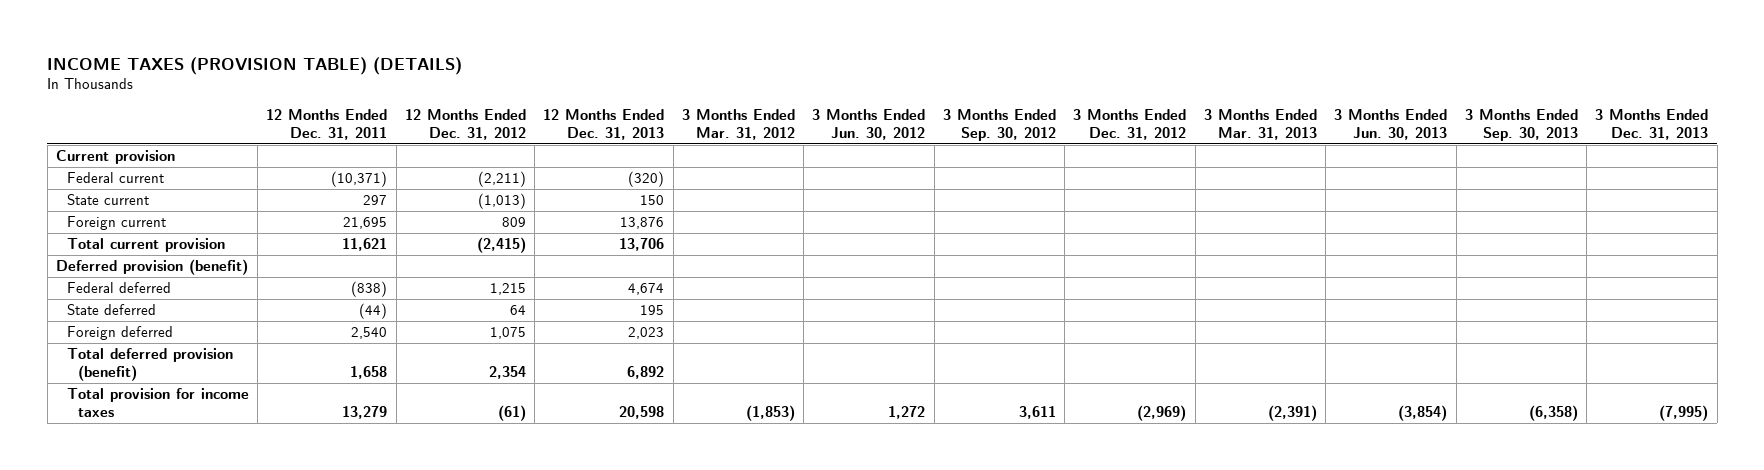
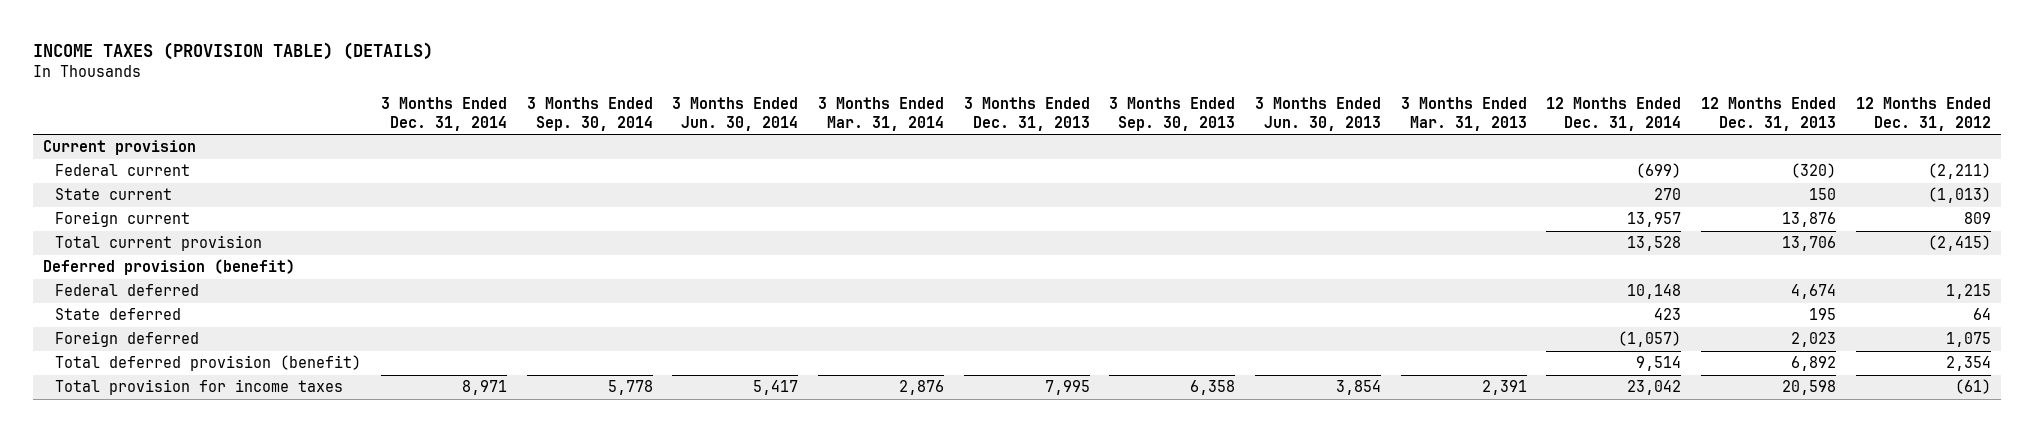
- | 12 Months Ended Dec. 31, 2011 | 12 Months Ended Dec. 31, 2012 | 12 Months Ended Dec. 31, 2013 | 3 Months Ended Mar. 31, 2012 | 3 Months Ended Jun. 30, 2012 | 3 Months Ended Sep. 30, 2012 | 3 Months Ended Dec. 31, 2012 | 3 Months Ended Mar. 31, 2013 | 3 Months Ended Jun. 30, 2013 | 3 Months Ended Sep. 30, 2013 | 3 Months Ended Dec. 31, 2013
+ | 3 Months Ended Dec. 31, 2014 | 3 Months Ended Sep. 30, 2014 | 3 Months Ended Jun. 30, 2014 | 3 Months Ended Mar. 31, 2014 | 3 Months Ended Dec. 31, 2013 | 3 Months Ended Sep. 30, 2013 | 3 Months Ended Jun. 30, 2013 | 3 Months Ended Mar. 31, 2013 | 12 Months Ended Dec. 31, 2014 | 12 Months Ended Dec. 31, 2013 | 12 Months Ended Dec. 31, 2012
- Total provision for income taxes | 13,279 | (61) | 20,598 | (1,853) | 1,272 | 3,611 | (2,969) | (2,391) | (3,854) | (6,358) | (7,995)
+ Total provision for income taxes | 8,971 | 5,778 | 5,417 | 2,876 | 7,995 | 6,358 | 3,854 | 2,391 | 23,042 | 20,598 | (61)

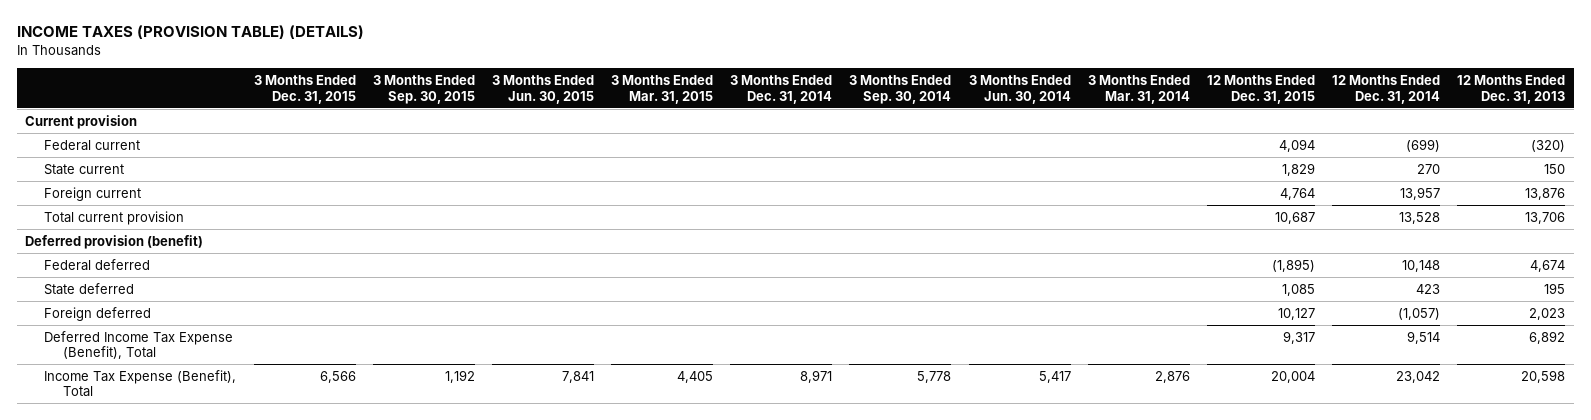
- | 3 Months Ended Dec. 31, 2014 | 3 Months Ended Sep. 30, 2014 | 3 Months Ended Jun. 30, 2014 | 3 Months Ended Mar. 31, 2014 | 3 Months Ended Dec. 31, 2013 | 3 Months Ended Sep. 30, 2013 | 3 Months Ended Jun. 30, 2013 | 3 Months Ended Mar. 31, 2013 | 12 Months Ended Dec. 31, 2014 | 12 Months Ended Dec. 31, 2013 | 12 Months Ended Dec. 31, 2012
+ | 3 Months Ended Dec. 31, 2015 | 3 Months Ended Sep. 30, 2015 | 3 Months Ended Jun. 30, 2015 | 3 Months Ended Mar. 31, 2015 | 3 Months Ended Dec. 31, 2014 | 3 Months Ended Sep. 30, 2014 | 3 Months Ended Jun. 30, 2014 | 3 Months Ended Mar. 31, 2014 | 12 Months Ended Dec. 31, 2015 | 12 Months Ended Dec. 31, 2014 | 12 Months Ended Dec. 31, 2013
- Total deferred provision (benefit) | | | | | | | | | 9,514 | 6,892 | 2,354
- Total provision for income taxes | 8,971 | 5,778 | 5,417 | 2,876 | 7,995 | 6,358 | 3,854 | 2,391 | 23,042 | 20,598 | (61)
+ Deferred Income Tax Expense (Benefit), Total | | | | | | | | | 9,317 | 9,514 | 6,892
+ Income Tax Expense (Benefit), Total | 6,566 | 1,192 | 7,841 | 4,405 | 8,971 | 5,778 | 5,417 | 2,876 | 20,004 | 23,042 | 20,598

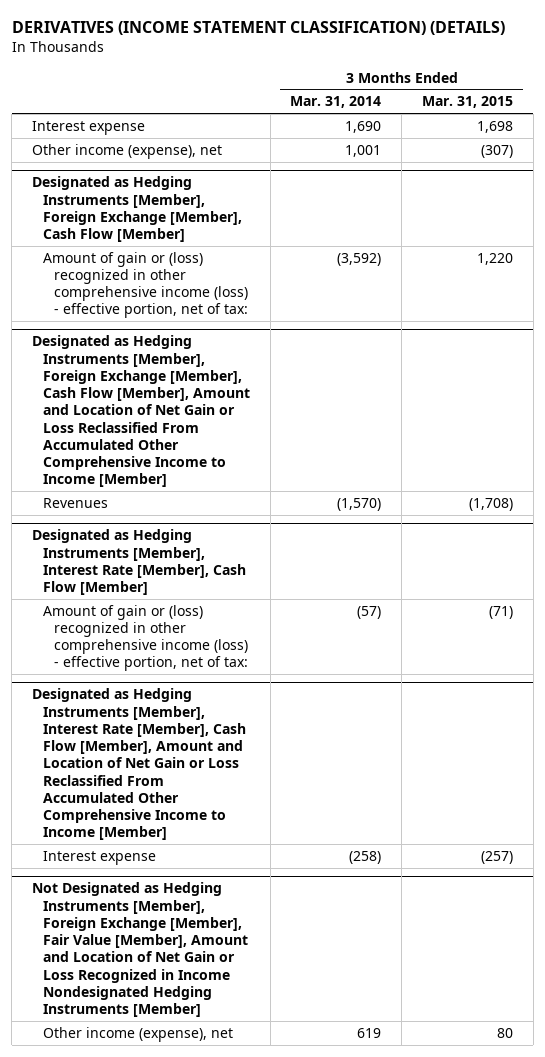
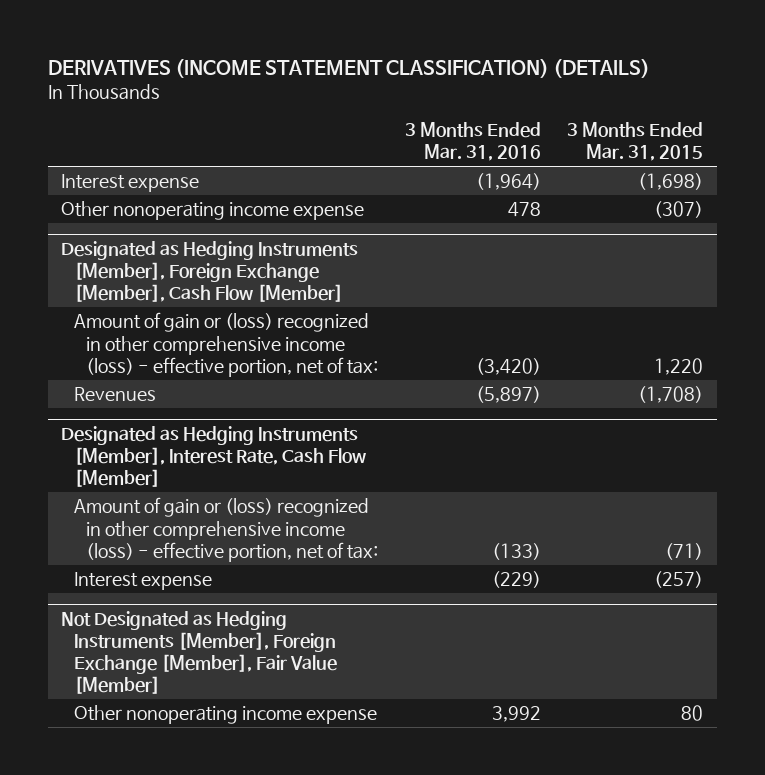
- | 3 Months Ended Mar. 31, 2014 | 3 Months Ended Mar. 31, 2015
+ | 3 Months Ended Mar. 31, 2016 | 3 Months Ended Mar. 31, 2015
- Interest expense | 1,690 | 1,698
- Other income (expense), net | 1,001 | (307)
+ Interest expense | (1,964) | (1,698)
+ Other nonoperating income expense | 478 | (307)
- Designated as Hedging Instruments [Member], Foreign Exchange [Member], Cash Flow [Member], Amount and Location of Net Gain or Loss Reclassified From Accumulated Other Comprehensive Income to Income [Member]
- Designated as Hedging Instruments [Member], Interest Rate [Member], Cash Flow [Member]
+ Designated as Hedging Instruments [Member], Interest Rate, Cash Flow [Member]
- Designated as Hedging Instruments [Member], Interest Rate [Member], Cash Flow [Member], Amount and Location of Net Gain or Loss Reclassified From Accumulated Other Comprehensive Income to Income [Member]
- Not Designated as Hedging Instruments [Member], Foreign Exchange [Member], Fair Value [Member], Amount and Location of Net Gain or Loss Recognized in Income Nondesignated Hedging Instruments [Member]
- Other income (expense), net | 619 | 80
+ Not Designated as Hedging Instruments [Member], Foreign Exchange [Member], Fair Value [Member]
+ Other nonoperating income expense | 3,992 | 80

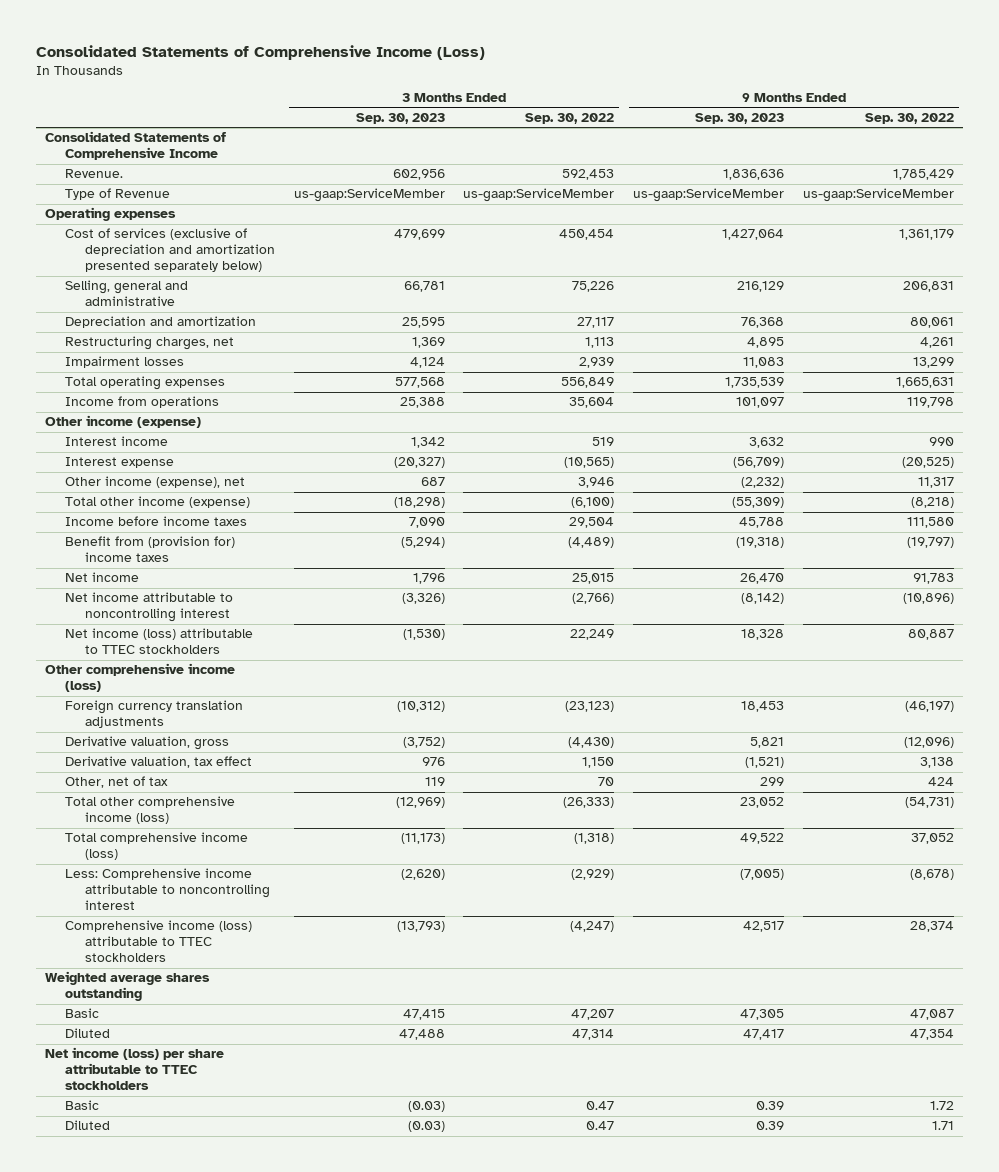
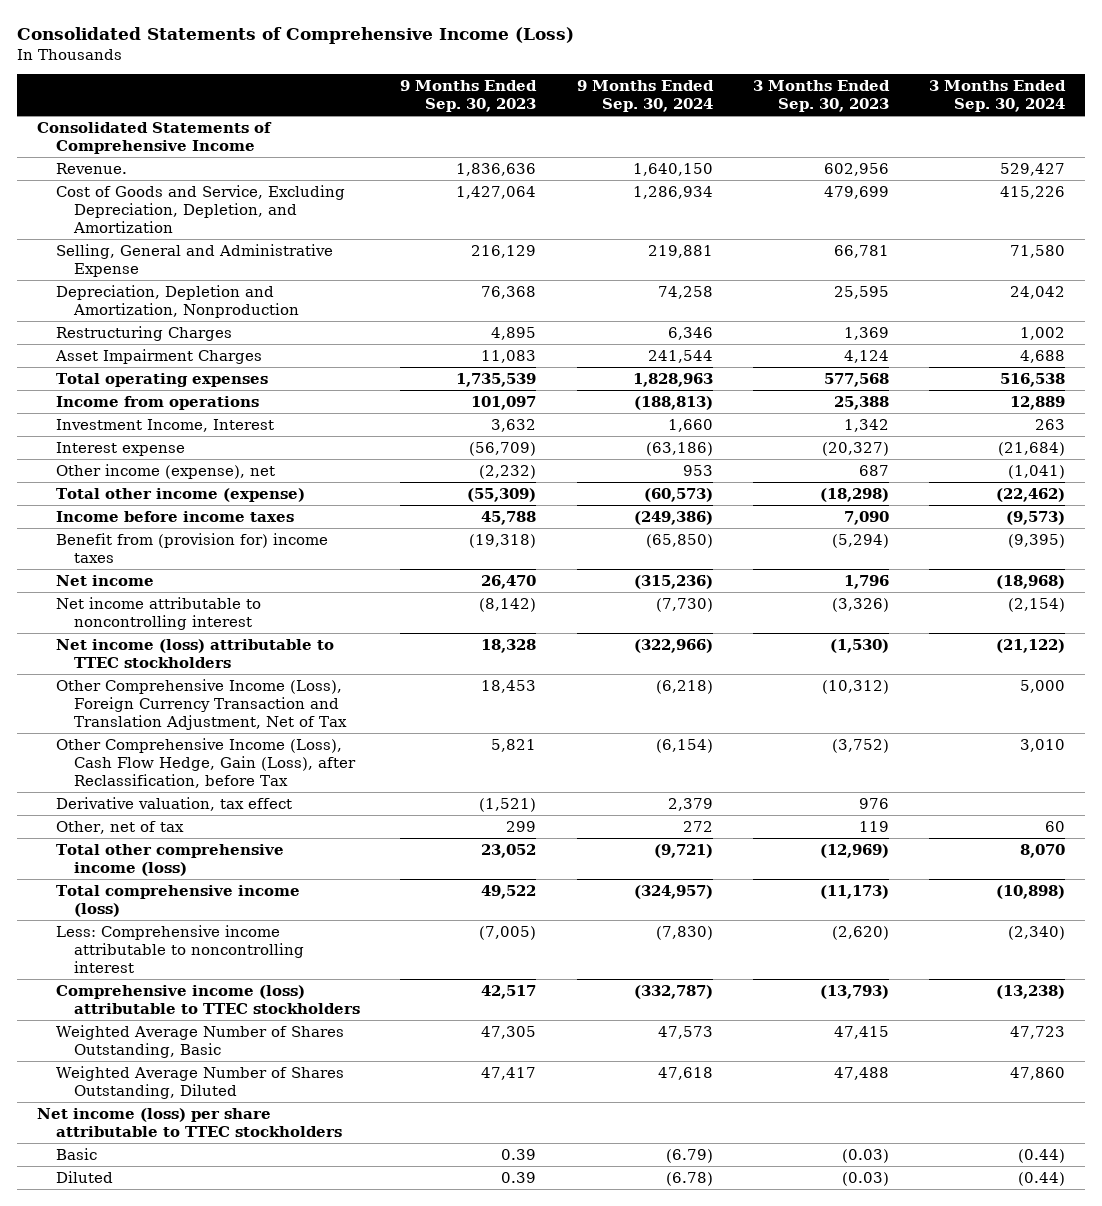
- | 3 Months Ended Sep. 30, 2023 | 3 Months Ended Sep. 30, 2022 | 9 Months Ended Sep. 30, 2023 | 9 Months Ended Sep. 30, 2022
+ | 9 Months Ended Sep. 30, 2023 | 9 Months Ended Sep. 30, 2024 | 3 Months Ended Sep. 30, 2023 | 3 Months Ended Sep. 30, 2024
- Type of Revenue | us-gaap:ServiceMember | us-gaap:ServiceMember | us-gaap:ServiceMember | us-gaap:ServiceMember
- Operating expenses
- Cost of services (exclusive of depreciation and amortization presented separately below) | 479,699 | 450,454 | 1,427,064 | 1,361,179
- Selling, general and administrative | 66,781 | 75,226 | 216,129 | 206,831
- Depreciation and amortization | 25,595 | 27,117 | 76,368 | 80,061
- Restructuring charges, net | 1,369 | 1,113 | 4,895 | 4,261
- Impairment losses | 4,124 | 2,939 | 11,083 | 13,299
+ Cost of Goods and Service, Excluding Depreciation, Depletion, and Amortization | 1,427,064 | 1,286,934 | 479,699 | 415,226
+ Selling, General and Administrative Expense | 216,129 | 219,881 | 66,781 | 71,580
+ Depreciation, Depletion and Amortization, Nonproduction | 76,368 | 74,258 | 25,595 | 24,042
+ Restructuring Charges | 4,895 | 6,346 | 1,369 | 1,002
+ Asset Impairment Charges | 11,083 | 241,544 | 4,124 | 4,688
- Other income (expense)
- Interest income | 1,342 | 519 | 3,632 | 990
+ Investment Income, Interest | 3,632 | 1,660 | 1,342 | 263
- Other comprehensive income (loss)
- Foreign currency translation adjustments | (10,312) | (23,123) | 18,453 | (46,197)
- Derivative valuation, gross | (3,752) | (4,430) | 5,821 | (12,096)
+ Other Comprehensive Income (Loss), Foreign Currency Transaction and Translation Adjustment, Net of Tax | 18,453 | (6,218) | (10,312) | 5,000
+ Other Comprehensive Income (Loss), Cash Flow Hedge, Gain (Loss), after Reclassification, before Tax | 5,821 | (6,154) | (3,752) | 3,010
- Weighted average shares outstanding
- Basic | 47,415 | 47,207 | 47,305 | 47,087
- Diluted | 47,488 | 47,314 | 47,417 | 47,354
+ Weighted Average Number of Shares Outstanding, Basic | 47,305 | 47,573 | 47,415 | 47,723
+ Weighted Average Number of Shares Outstanding, Diluted | 47,417 | 47,618 | 47,488 | 47,860

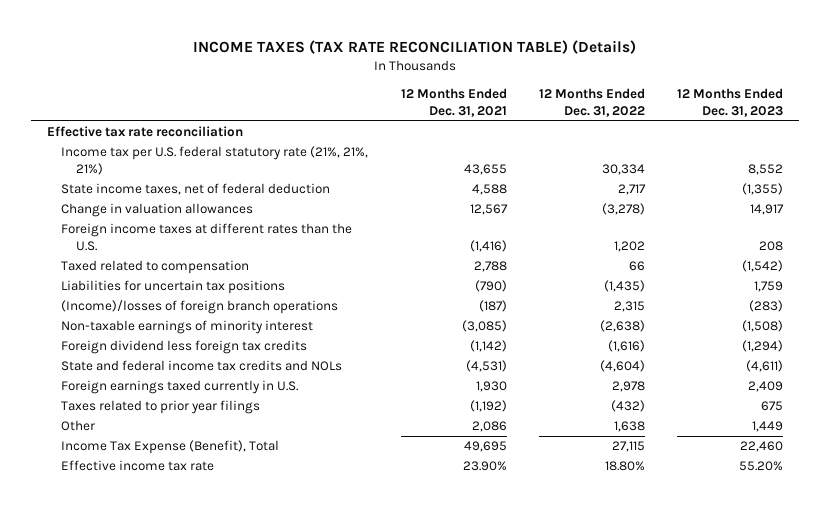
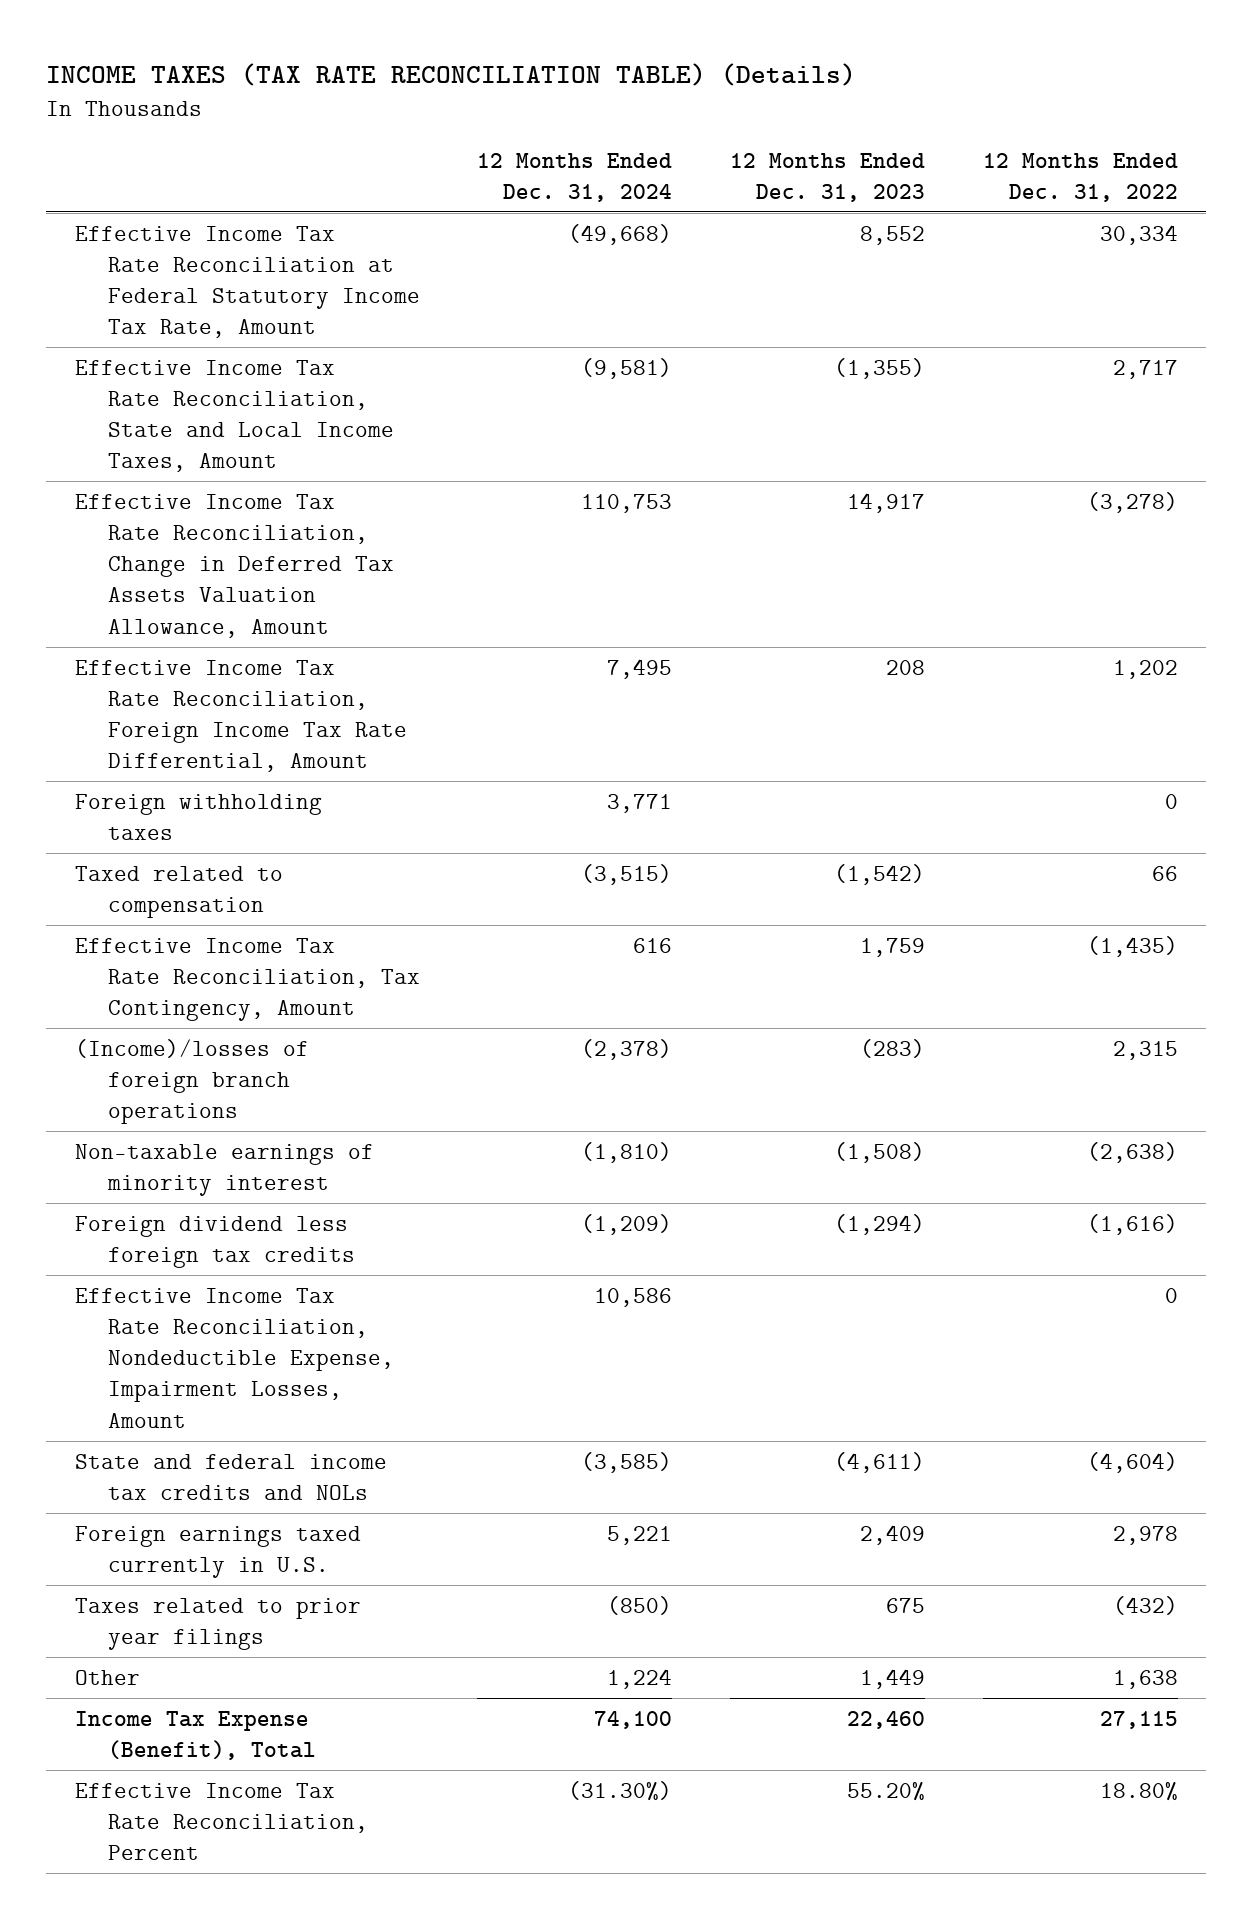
- | 12 Months Ended Dec. 31, 2021 | 12 Months Ended Dec. 31, 2022 | 12 Months Ended Dec. 31, 2023
+ | 12 Months Ended Dec. 31, 2024 | 12 Months Ended Dec. 31, 2023 | 12 Months Ended Dec. 31, 2022
- Effective tax rate reconciliation
- Income tax per U.S. federal statutory rate (21%, 21%, 21%) | 43,655 | 30,334 | 8,552
- State income taxes, net of federal deduction | 4,588 | 2,717 | (1,355)
- Change in valuation allowances | 12,567 | (3,278) | 14,917
- Foreign income taxes at different rates than the U.S. | (1,416) | 1,202 | 208
+ Effective Income Tax Rate Reconciliation at Federal Statutory Income Tax Rate, Amount | (49,668) | 8,552 | 30,334
+ Effective Income Tax Rate Reconciliation, State and Local Income Taxes, Amount | (9,581) | (1,355) | 2,717
+ Effective Income Tax Rate Reconciliation, Change in Deferred Tax Assets Valuation Allowance, Amount | 110,753 | 14,917 | (3,278)
+ Effective Income Tax Rate Reconciliation, Foreign Income Tax Rate Differential, Amount | 7,495 | 208 | 1,202
+ Foreign withholding taxes | 3,771 | | 0
- Liabilities for uncertain tax positions | (790) | (1,435) | 1,759
+ Effective Income Tax Rate Reconciliation, Tax Contingency, Amount | 616 | 1,759 | (1,435)
+ Effective Income Tax Rate Reconciliation, Nondeductible Expense, Impairment Losses, Amount | 10,586 | | 0
- Effective income tax rate | 23.90% | 18.80% | 55.20%
+ Effective Income Tax Rate Reconciliation, Percent | (31.30%) | 55.20% | 18.80%

